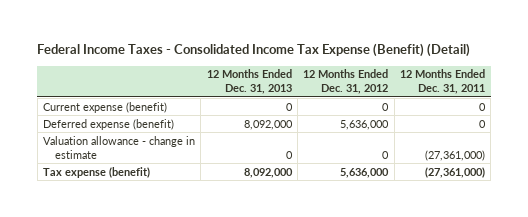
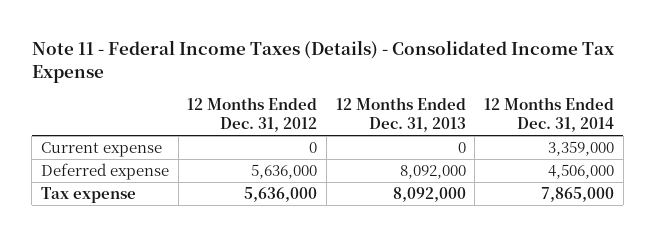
- Federal Income Taxes - Consolidated Income Tax Expense (Benefit) (Detail)
+ Note 11 - Federal Income Taxes (Details) - Consolidated Income Tax Expense
- | 12 Months Ended Dec. 31, 2013 | 12 Months Ended Dec. 31, 2012 | 12 Months Ended Dec. 31, 2011
+ | 12 Months Ended Dec. 31, 2012 | 12 Months Ended Dec. 31, 2013 | 12 Months Ended Dec. 31, 2014
- Current expense (benefit) | 0 | 0 | 0
- Deferred expense (benefit) | 8,092,000 | 5,636,000 | 0
- Valuation allowance - change in estimate | 0 | 0 | (27,361,000)
- Tax expense (benefit) | 8,092,000 | 5,636,000 | (27,361,000)
+ Current expense | 0 | 0 | 3,359,000
+ Deferred expense | 5,636,000 | 8,092,000 | 4,506,000
+ Tax expense | 5,636,000 | 8,092,000 | 7,865,000

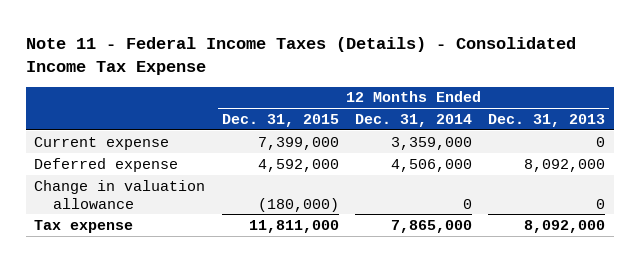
- | 12 Months Ended Dec. 31, 2012 | 12 Months Ended Dec. 31, 2013 | 12 Months Ended Dec. 31, 2014
+ | 12 Months Ended Dec. 31, 2015 | 12 Months Ended Dec. 31, 2014 | 12 Months Ended Dec. 31, 2013
+ Change in valuation allowance | (180,000) | 0 | 0

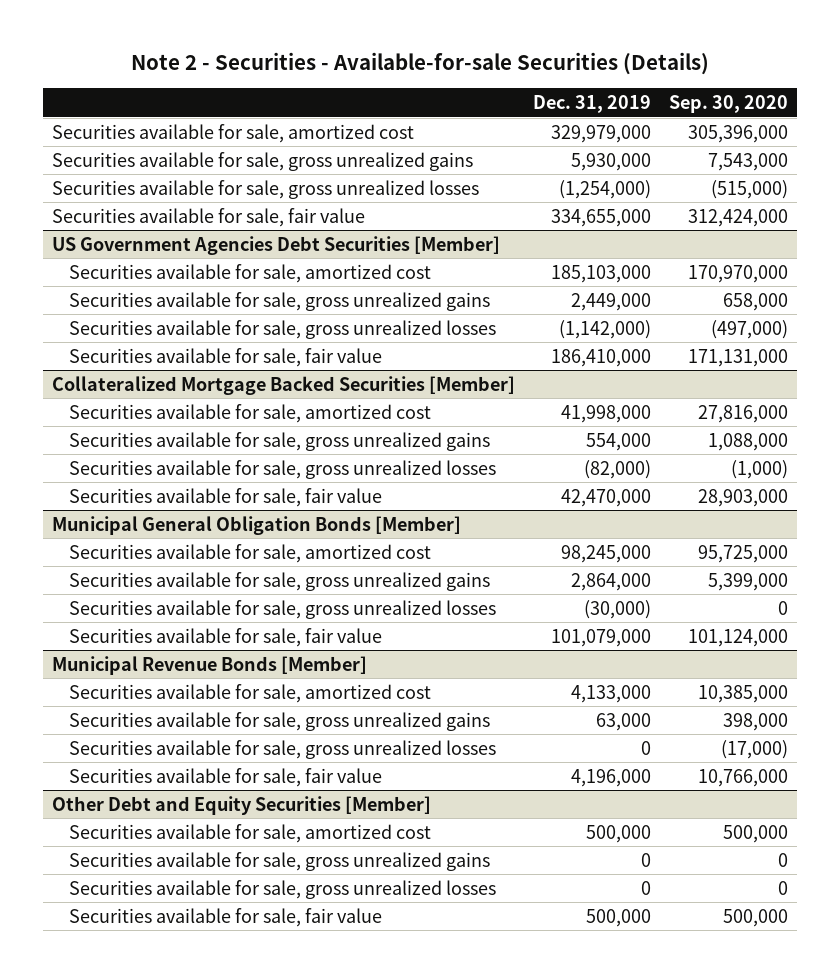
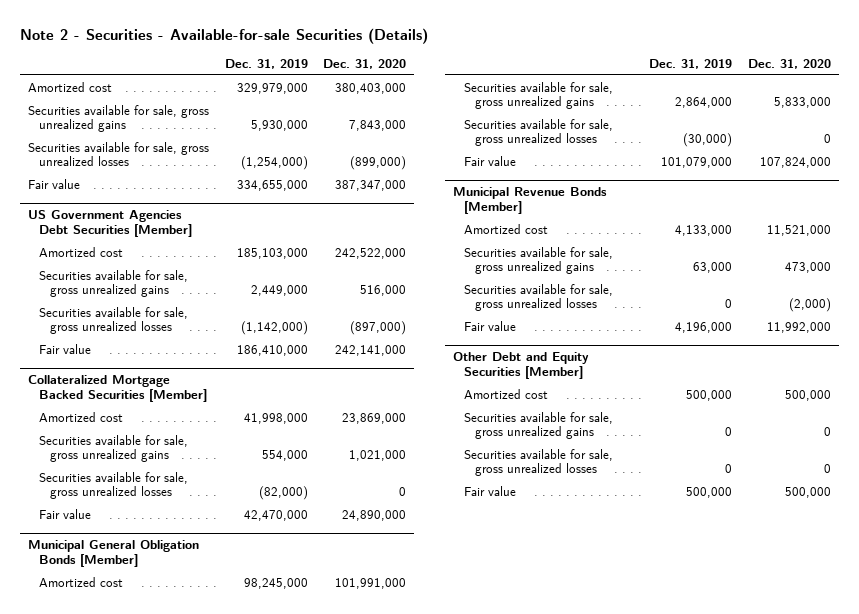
- | Dec. 31, 2019 | Sep. 30, 2020
+ | Dec. 31, 2019 | Dec. 31, 2020
- Securities available for sale, amortized cost | 329,979,000 | 305,396,000
+ Amortized cost | 329,979,000 | 380,403,000
- Securities available for sale, fair value | 334,655,000 | 312,424,000
+ Fair value | 334,655,000 | 387,347,000
@ US Government Agencies Debt Securities [Member]
- Securities available for sale, amortized cost | 185,103,000 | 170,970,000
+ Amortized cost | 185,103,000 | 242,522,000
- Securities available for sale, fair value | 186,410,000 | 171,131,000
+ Fair value | 186,410,000 | 242,141,000
@ Collateralized Mortgage Backed Securities [Member]
- Securities available for sale, amortized cost | 41,998,000 | 27,816,000
+ Amortized cost | 41,998,000 | 23,869,000
- Securities available for sale, fair value | 42,470,000 | 28,903,000
+ Fair value | 42,470,000 | 24,890,000
@ Municipal General Obligation Bonds [Member]
- Securities available for sale, amortized cost | 98,245,000 | 95,725,000
+ Amortized cost | 98,245,000 | 101,991,000
- Securities available for sale, fair value | 101,079,000 | 101,124,000
+ Fair value | 101,079,000 | 107,824,000
@ Municipal Revenue Bonds [Member]
- Securities available for sale, amortized cost | 4,133,000 | 10,385,000
+ Amortized cost | 4,133,000 | 11,521,000
- Securities available for sale, fair value | 4,196,000 | 10,766,000
+ Fair value | 4,196,000 | 11,992,000
@ Other Debt and Equity Securities [Member]
- Securities available for sale, amortized cost | 500,000 | 500,000
+ Amortized cost | 500,000 | 500,000
- Securities available for sale, fair value | 500,000 | 500,000
+ Fair value | 500,000 | 500,000

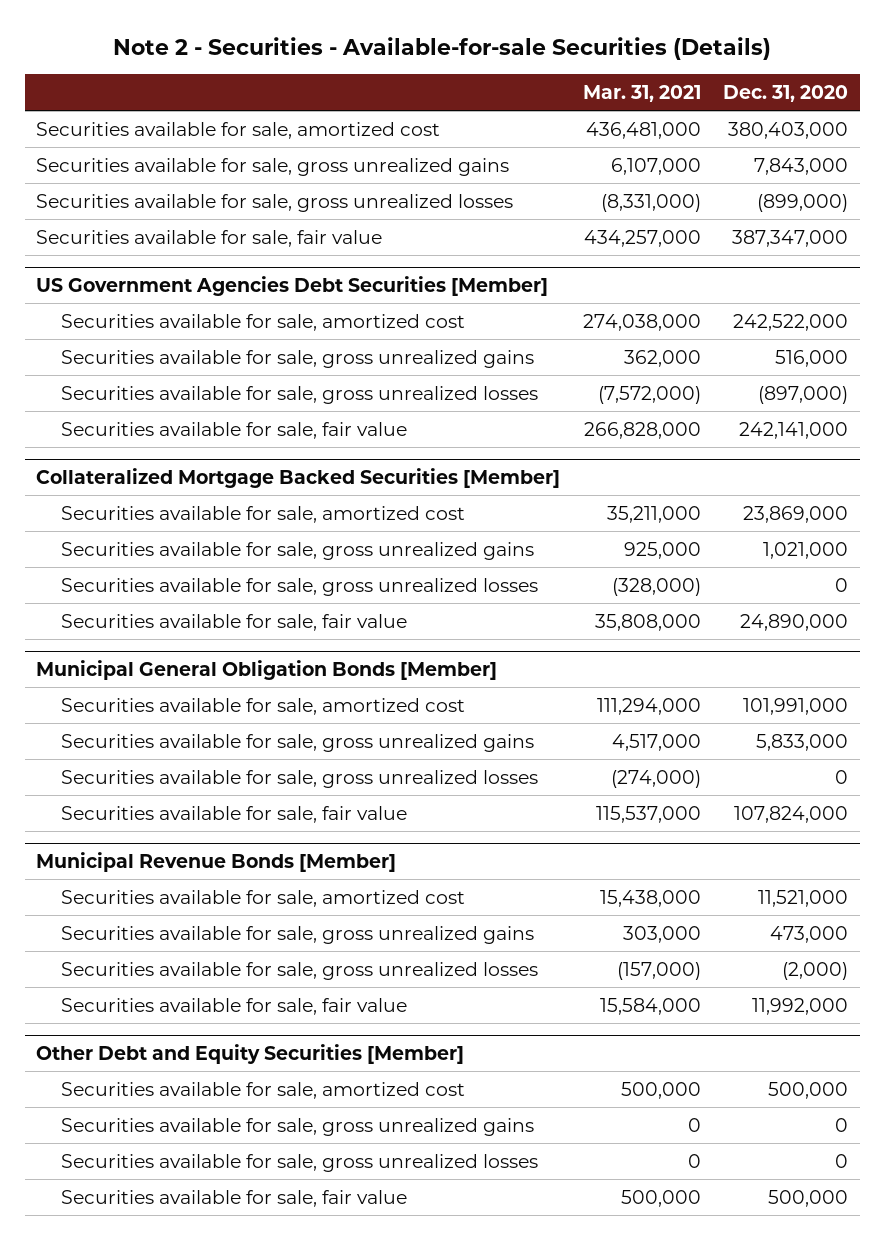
- | Dec. 31, 2019 | Dec. 31, 2020
+ | Mar. 31, 2021 | Dec. 31, 2020
- Amortized cost | 329,979,000 | 380,403,000
+ Securities available for sale, amortized cost | 436,481,000 | 380,403,000
- Fair value | 334,655,000 | 387,347,000
+ Securities available for sale, fair value | 434,257,000 | 387,347,000
@ US Government Agencies Debt Securities [Member]
- Amortized cost | 185,103,000 | 242,522,000
+ Securities available for sale, amortized cost | 274,038,000 | 242,522,000
- Fair value | 186,410,000 | 242,141,000
+ Securities available for sale, fair value | 266,828,000 | 242,141,000
@ Collateralized Mortgage Backed Securities [Member]
- Amortized cost | 41,998,000 | 23,869,000
+ Securities available for sale, amortized cost | 35,211,000 | 23,869,000
- Fair value | 42,470,000 | 24,890,000
+ Securities available for sale, fair value | 35,808,000 | 24,890,000
@ Municipal General Obligation Bonds [Member]
- Amortized cost | 98,245,000 | 101,991,000
+ Securities available for sale, amortized cost | 111,294,000 | 101,991,000
- Fair value | 101,079,000 | 107,824,000
+ Securities available for sale, fair value | 115,537,000 | 107,824,000
@ Municipal Revenue Bonds [Member]
- Amortized cost | 4,133,000 | 11,521,000
+ Securities available for sale, amortized cost | 15,438,000 | 11,521,000
- Fair value | 4,196,000 | 11,992,000
+ Securities available for sale, fair value | 15,584,000 | 11,992,000
@ Other Debt and Equity Securities [Member]
- Amortized cost | 500,000 | 500,000
+ Securities available for sale, amortized cost | 500,000 | 500,000
- Fair value | 500,000 | 500,000
+ Securities available for sale, fair value | 500,000 | 500,000

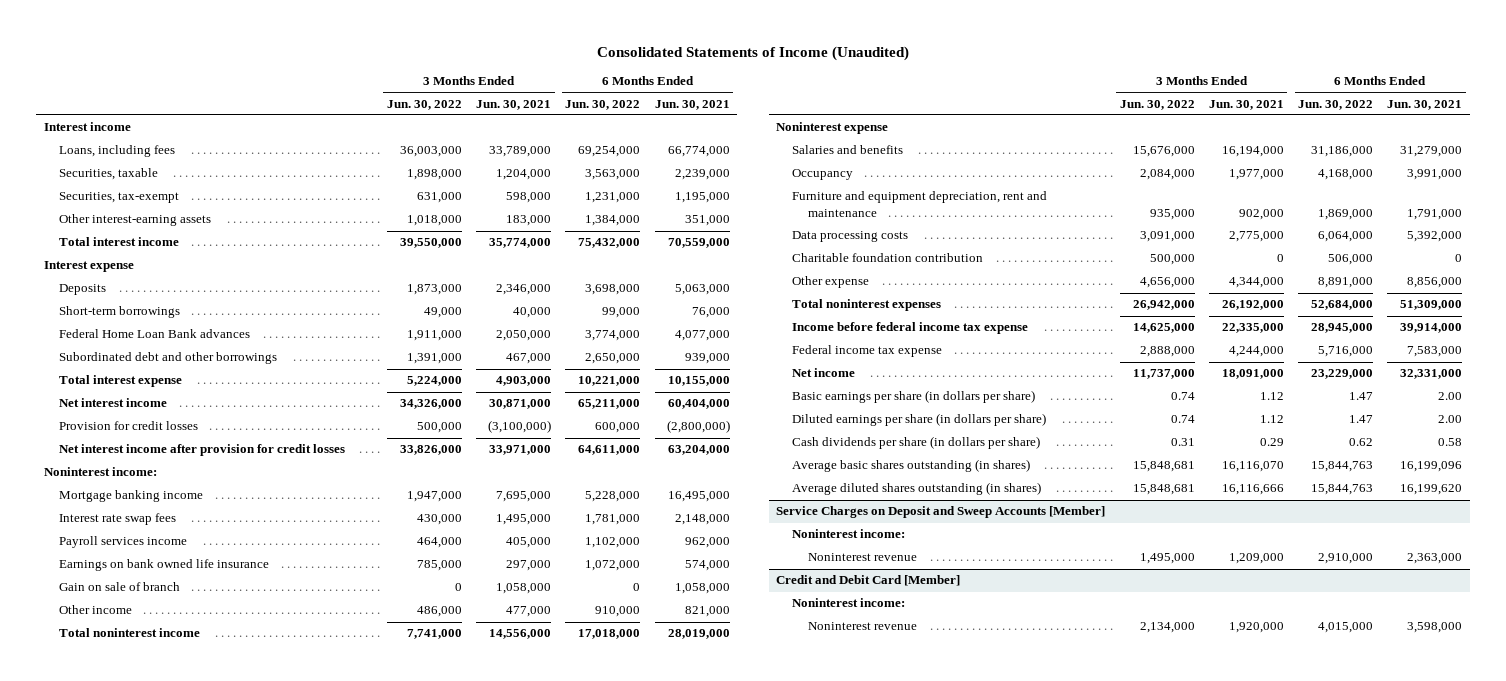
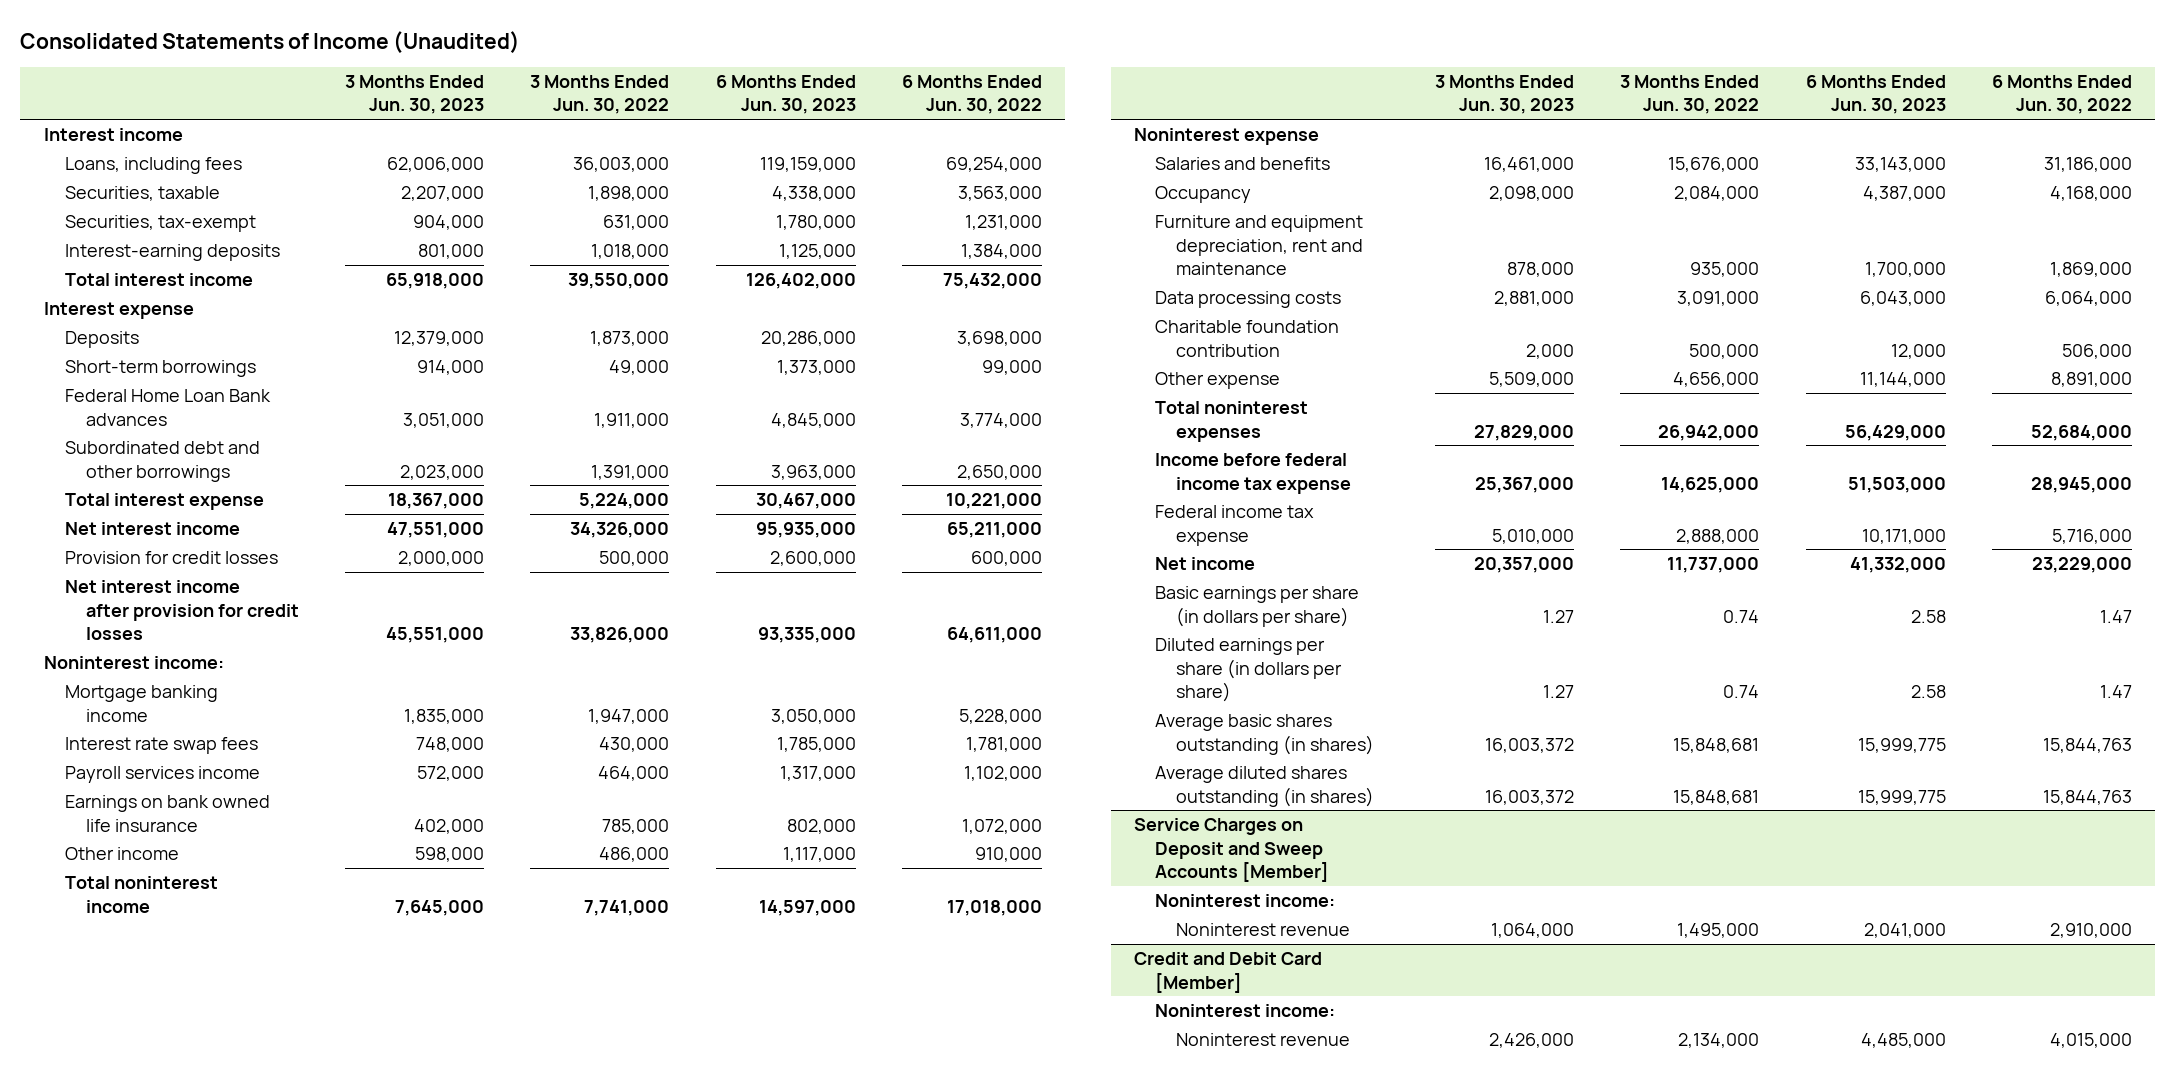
- | 3 Months Ended Jun. 30, 2022 | 3 Months Ended Jun. 30, 2021 | 6 Months Ended Jun. 30, 2022 | 6 Months Ended Jun. 30, 2021
+ | 3 Months Ended Jun. 30, 2023 | 3 Months Ended Jun. 30, 2022 | 6 Months Ended Jun. 30, 2023 | 6 Months Ended Jun. 30, 2022
- Other interest-earning assets | 1,018,000 | 183,000 | 1,384,000 | 351,000
+ Interest-earning deposits | 801,000 | 1,018,000 | 1,125,000 | 1,384,000
- Gain on sale of branch | 0 | 1,058,000 | 0 | 1,058,000
- Cash dividends per share (in dollars per share) | 0.31 | 0.29 | 0.62 | 0.58

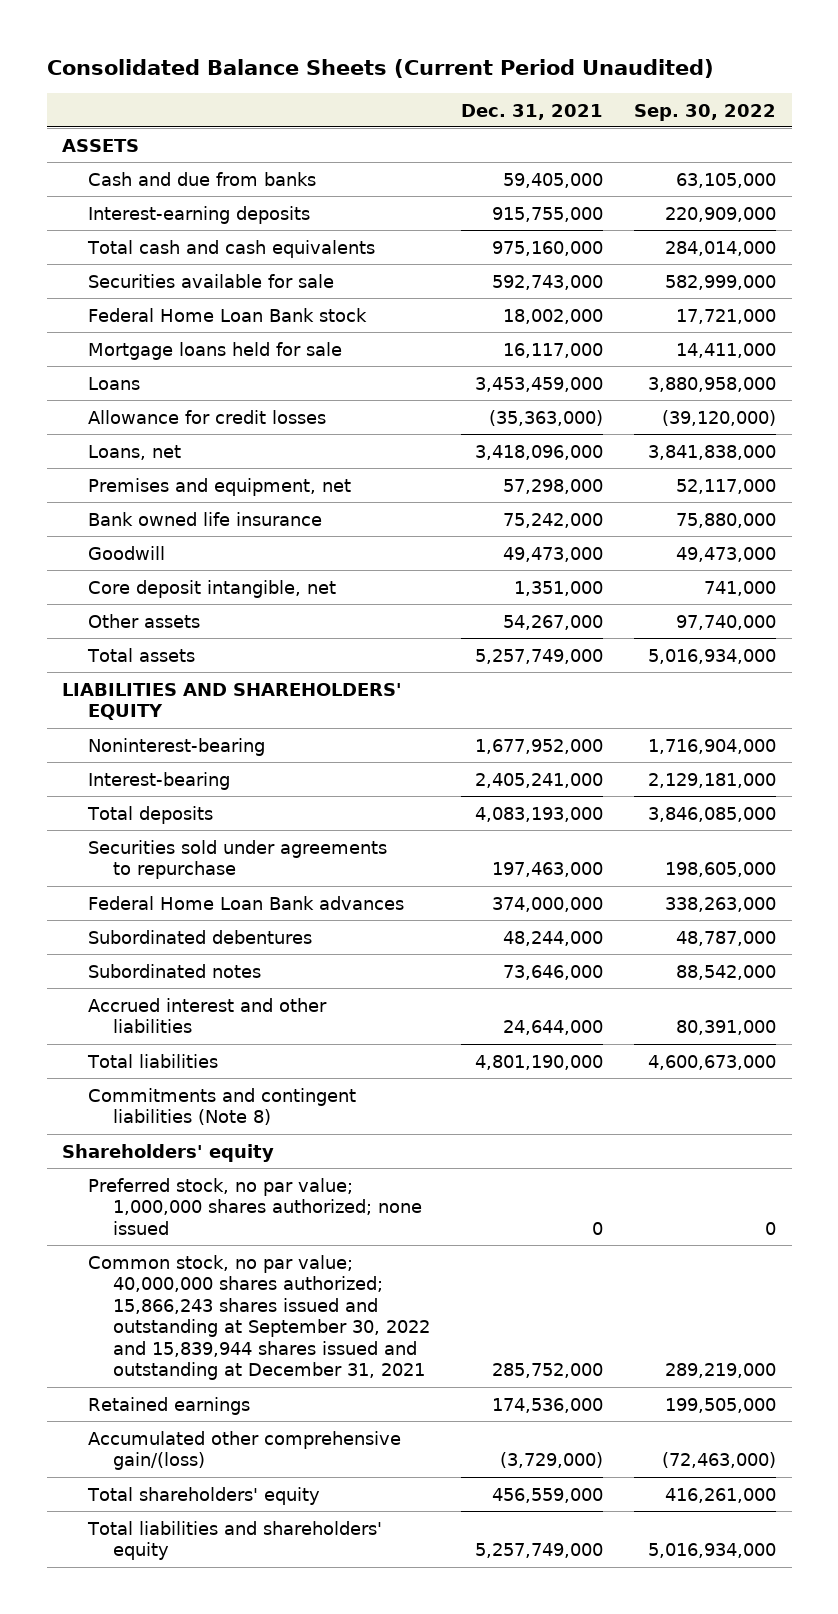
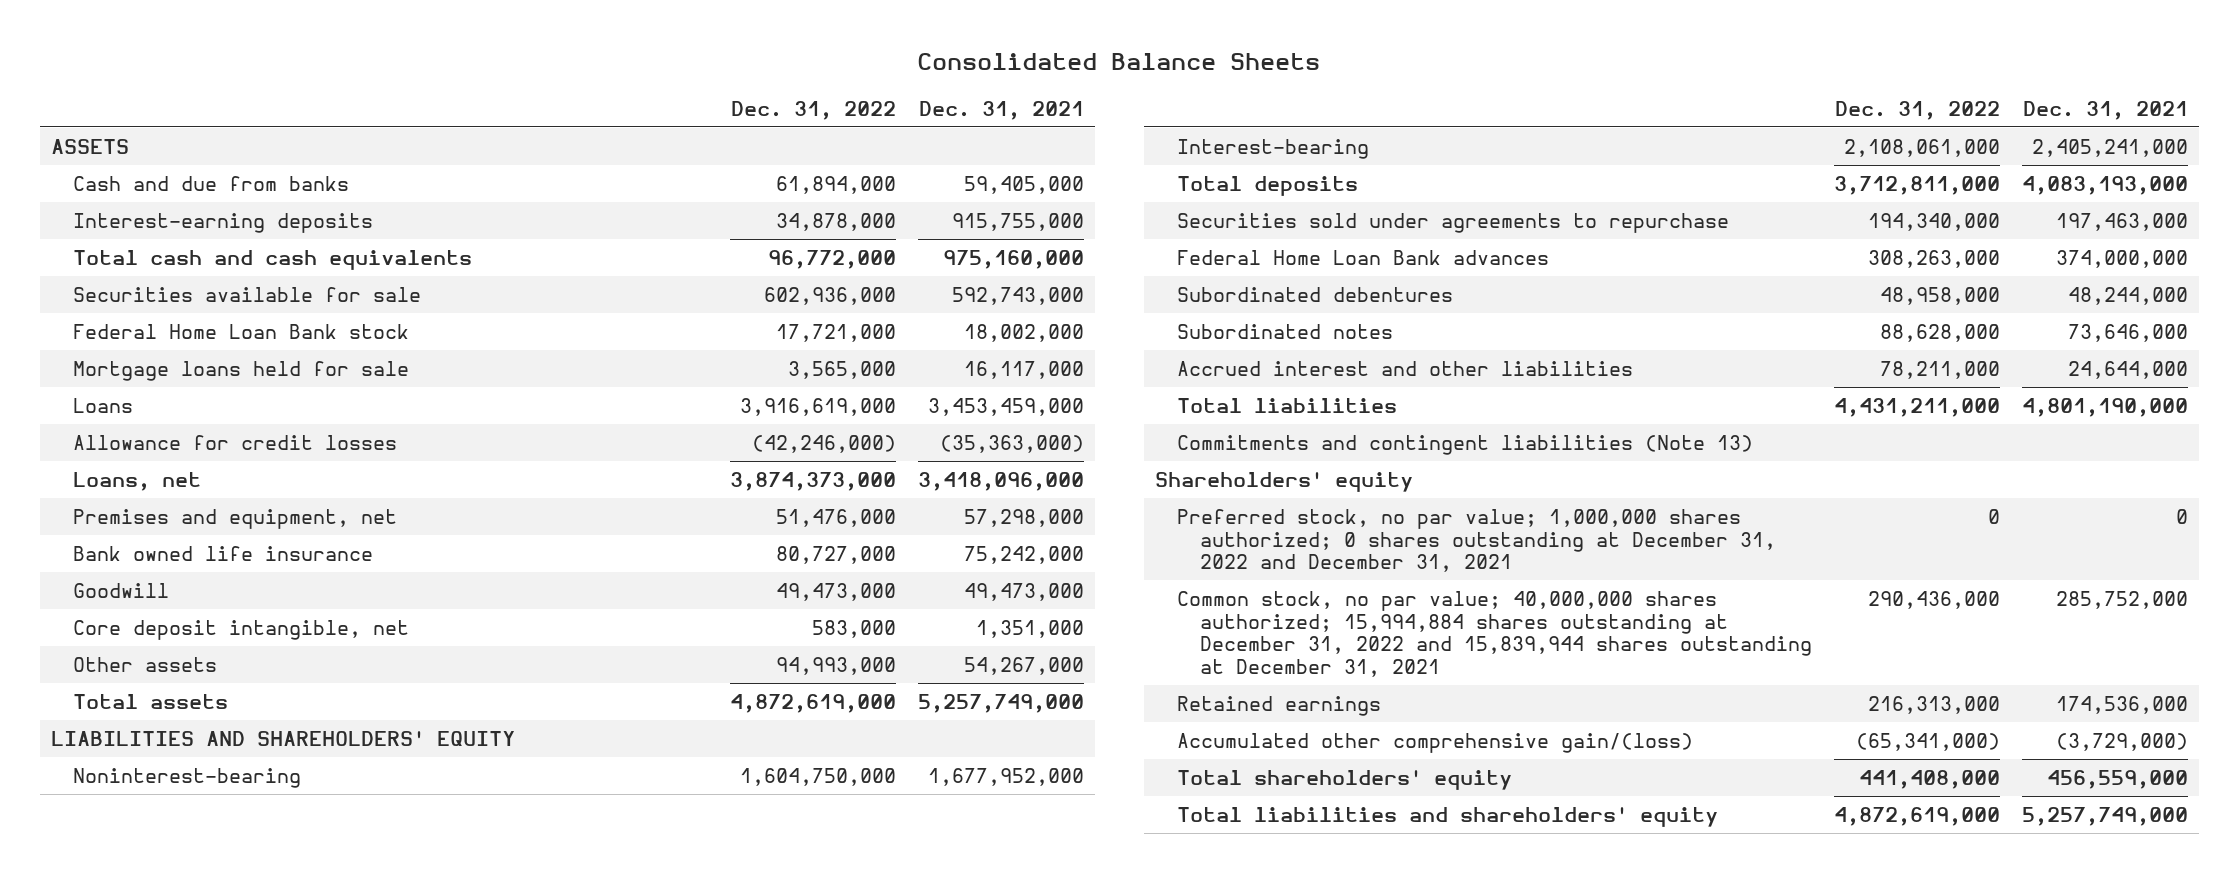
- Consolidated Balance Sheets (Current Period Unaudited)
+ Consolidated Balance Sheets
- | Dec. 31, 2021 | Sep. 30, 2022
+ | Dec. 31, 2022 | Dec. 31, 2021
- Commitments and contingent liabilities (Note 8)
+ Commitments and contingent liabilities (Note 13)
- Preferred stock, no par value; 1,000,000 shares authorized; none issued | 0 | 0
- Common stock, no par value; 40,000,000 shares authorized; 15,866,243 shares issued and outstanding at September 30, 2022 and 15,839,944 shares issued and outstanding at December 31, 2021 | 285,752,000 | 289,219,000
+ Preferred stock, no par value; 1,000,000 shares authorized; 0 shares outstanding at December 31, 2022 and December 31, 2021 | 0 | 0
+ Common stock, no par value; 40,000,000 shares authorized; 15,994,884 shares outstanding at December 31, 2022 and 15,839,944 shares outstanding at December 31, 2021 | 290,436,000 | 285,752,000

